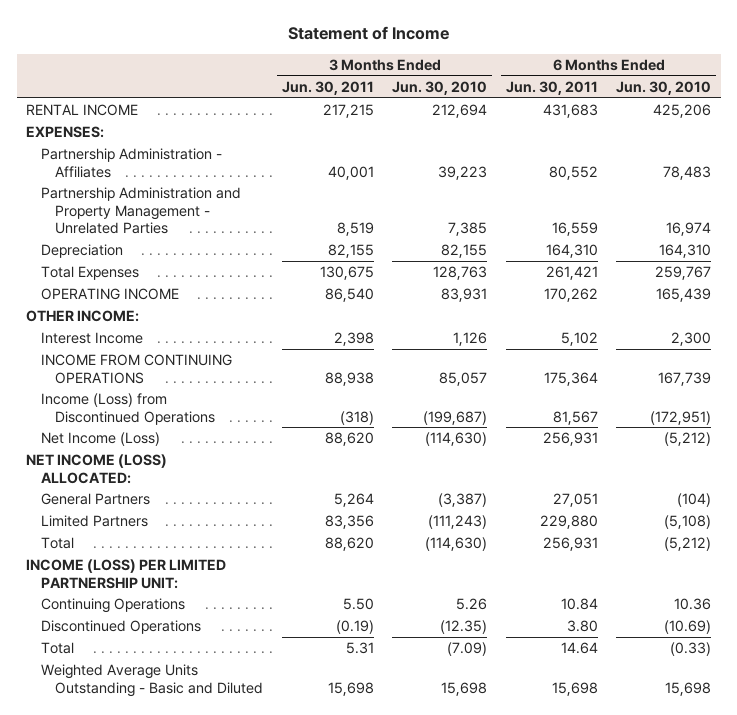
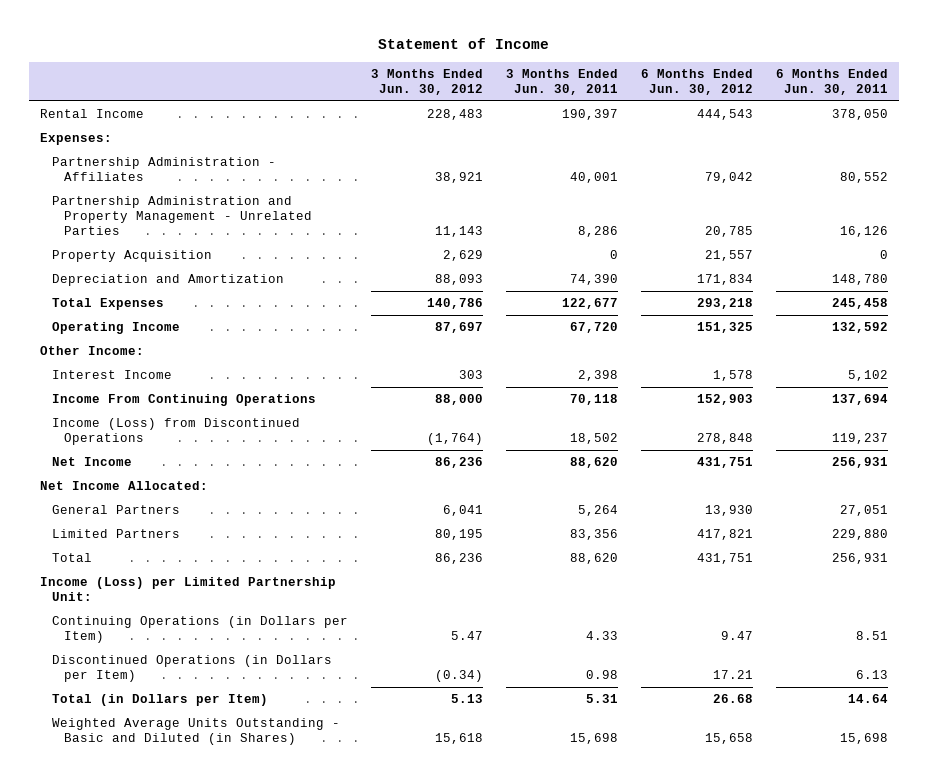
- | 3 Months Ended Jun. 30, 2011 | 3 Months Ended Jun. 30, 2010 | 6 Months Ended Jun. 30, 2011 | 6 Months Ended Jun. 30, 2010
+ | 3 Months Ended Jun. 30, 2012 | 3 Months Ended Jun. 30, 2011 | 6 Months Ended Jun. 30, 2012 | 6 Months Ended Jun. 30, 2011
- RENTAL INCOME | 217,215 | 212,694 | 431,683 | 425,206
- EXPENSES:
+ Rental Income | 228,483 | 190,397 | 444,543 | 378,050
+ Expenses:
- Partnership Administration and Property Management - Unrelated Parties | 8,519 | 7,385 | 16,559 | 16,974
- Depreciation | 82,155 | 82,155 | 164,310 | 164,310
- Total Expenses | 130,675 | 128,763 | 261,421 | 259,767
- OPERATING INCOME | 86,540 | 83,931 | 170,262 | 165,439
- OTHER INCOME:
+ Partnership Administration and Property Management - Unrelated Parties | 11,143 | 8,286 | 20,785 | 16,126
+ Property Acquisition | 2,629 | 0 | 21,557 | 0
+ Depreciation and Amortization | 88,093 | 74,390 | 171,834 | 148,780
+ Total Expenses | 140,786 | 122,677 | 293,218 | 245,458
+ Operating Income | 87,697 | 67,720 | 151,325 | 132,592
+ Other Income:
- INCOME FROM CONTINUING OPERATIONS | 88,938 | 85,057 | 175,364 | 167,739
- Income (Loss) from Discontinued Operations | (318) | (199,687) | 81,567 | (172,951)
- Net Income (Loss) | 88,620 | (114,630) | 256,931 | (5,212)
- NET INCOME (LOSS) ALLOCATED:
+ Income From Continuing Operations | 88,000 | 70,118 | 152,903 | 137,694
+ Income (Loss) from Discontinued Operations | (1,764) | 18,502 | 278,848 | 119,237
+ Net Income | 86,236 | 88,620 | 431,751 | 256,931
+ Net Income Allocated:
- INCOME (LOSS) PER LIMITED PARTNERSHIP UNIT:
- Continuing Operations | 5.50 | 5.26 | 10.84 | 10.36
- Discontinued Operations | (0.19) | (12.35) | 3.80 | (10.69)
- Total | 5.31 | (7.09) | 14.64 | (0.33)
- Weighted Average Units Outstanding - Basic and Diluted | 15,698 | 15,698 | 15,698 | 15,698
+ Income (Loss) per Limited Partnership Unit:
+ Continuing Operations (in Dollars per Item) | 5.47 | 4.33 | 9.47 | 8.51
+ Discontinued Operations (in Dollars per Item) | (0.34) | 0.98 | 17.21 | 6.13
+ Total (in Dollars per Item) | 5.13 | 5.31 | 26.68 | 14.64
+ Weighted Average Units Outstanding - Basic and Diluted (in Shares) | 15,618 | 15,698 | 15,658 | 15,698

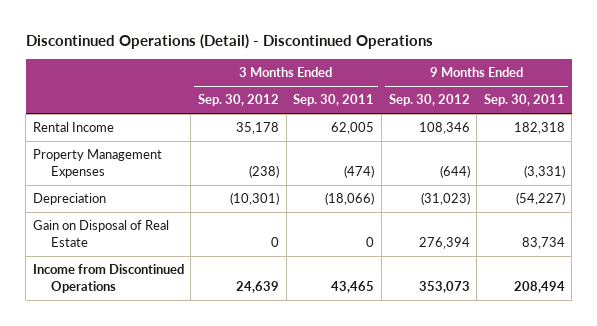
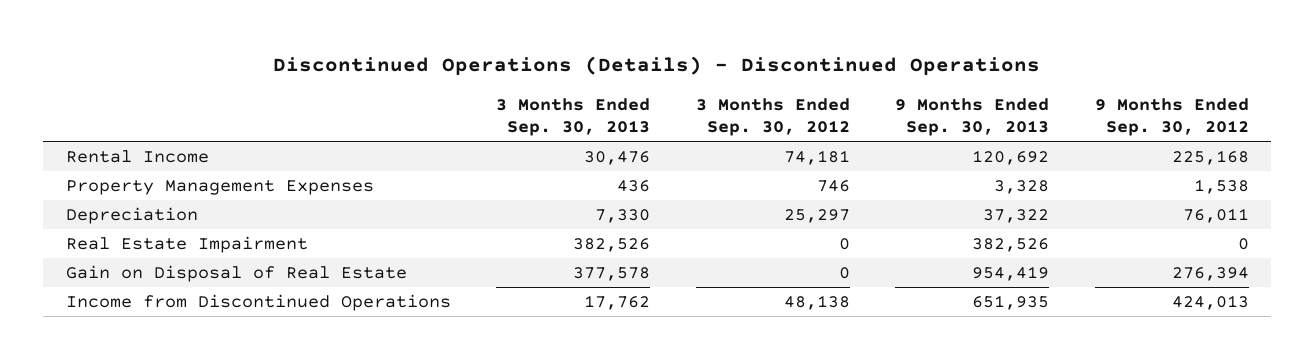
- Discontinued Operations (Detail) - Discontinued Operations
+ Discontinued Operations (Details) - Discontinued Operations
- | 3 Months Ended Sep. 30, 2012 | 3 Months Ended Sep. 30, 2011 | 9 Months Ended Sep. 30, 2012 | 9 Months Ended Sep. 30, 2011
+ | 3 Months Ended Sep. 30, 2013 | 3 Months Ended Sep. 30, 2012 | 9 Months Ended Sep. 30, 2013 | 9 Months Ended Sep. 30, 2012
- Rental Income | 35,178 | 62,005 | 108,346 | 182,318
- Property Management Expenses | (238) | (474) | (644) | (3,331)
- Depreciation | (10,301) | (18,066) | (31,023) | (54,227)
+ Rental Income | 30,476 | 74,181 | 120,692 | 225,168
+ Property Management Expenses | 436 | 746 | 3,328 | 1,538
+ Depreciation | 7,330 | 25,297 | 37,322 | 76,011
+ Real Estate Impairment | 382,526 | 0 | 382,526 | 0
- Income from Discontinued Operations | 24,639 | 43,465 | 353,073 | 208,494
+ Income from Discontinued Operations | 17,762 | 48,138 | 651,935 | 424,013

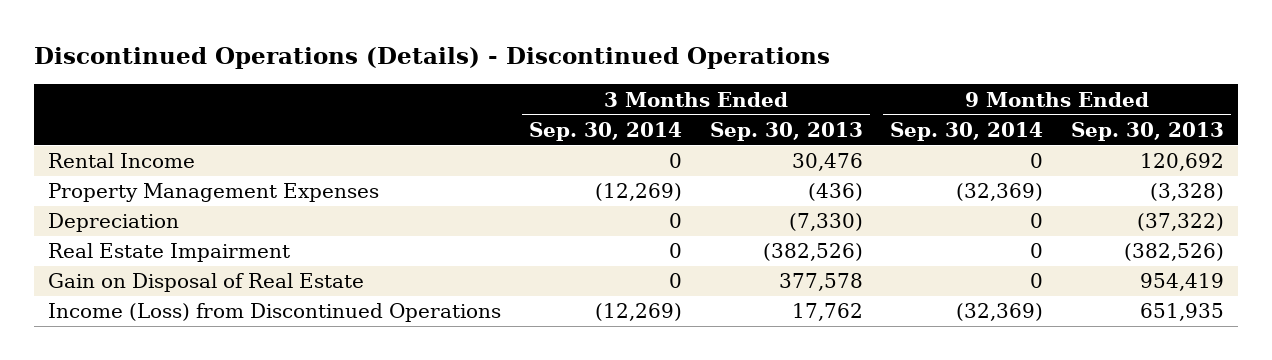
- | 3 Months Ended Sep. 30, 2013 | 3 Months Ended Sep. 30, 2012 | 9 Months Ended Sep. 30, 2013 | 9 Months Ended Sep. 30, 2012
+ | 3 Months Ended Sep. 30, 2014 | 3 Months Ended Sep. 30, 2013 | 9 Months Ended Sep. 30, 2014 | 9 Months Ended Sep. 30, 2013
- Property Management Expenses | 436 | 746 | 3,328 | 1,538
- Depreciation | 7,330 | 25,297 | 37,322 | 76,011
- Real Estate Impairment | 382,526 | 0 | 382,526 | 0
+ Property Management Expenses | (12,269) | (436) | (32,369) | (3,328)
+ Depreciation | 0 | (7,330) | 0 | (37,322)
+ Real Estate Impairment | 0 | (382,526) | 0 | (382,526)
- Income from Discontinued Operations | 17,762 | 48,138 | 651,935 | 424,013
+ Income (Loss) from Discontinued Operations | (12,269) | 17,762 | (32,369) | 651,935

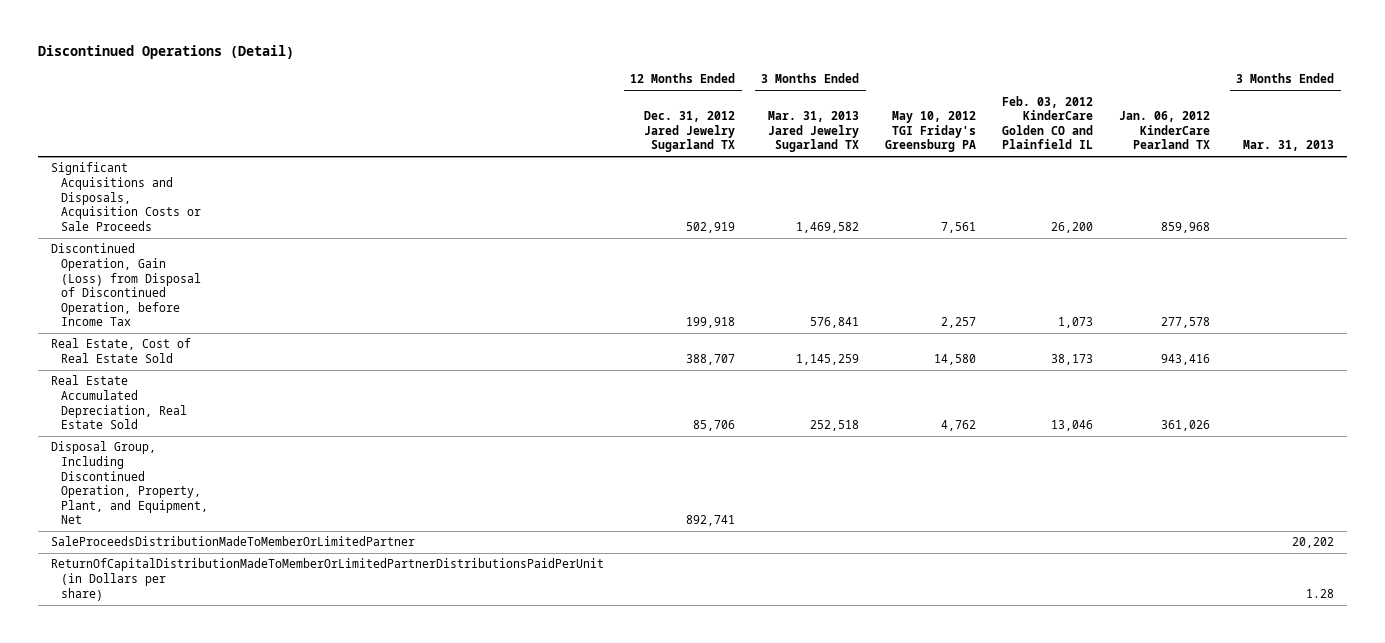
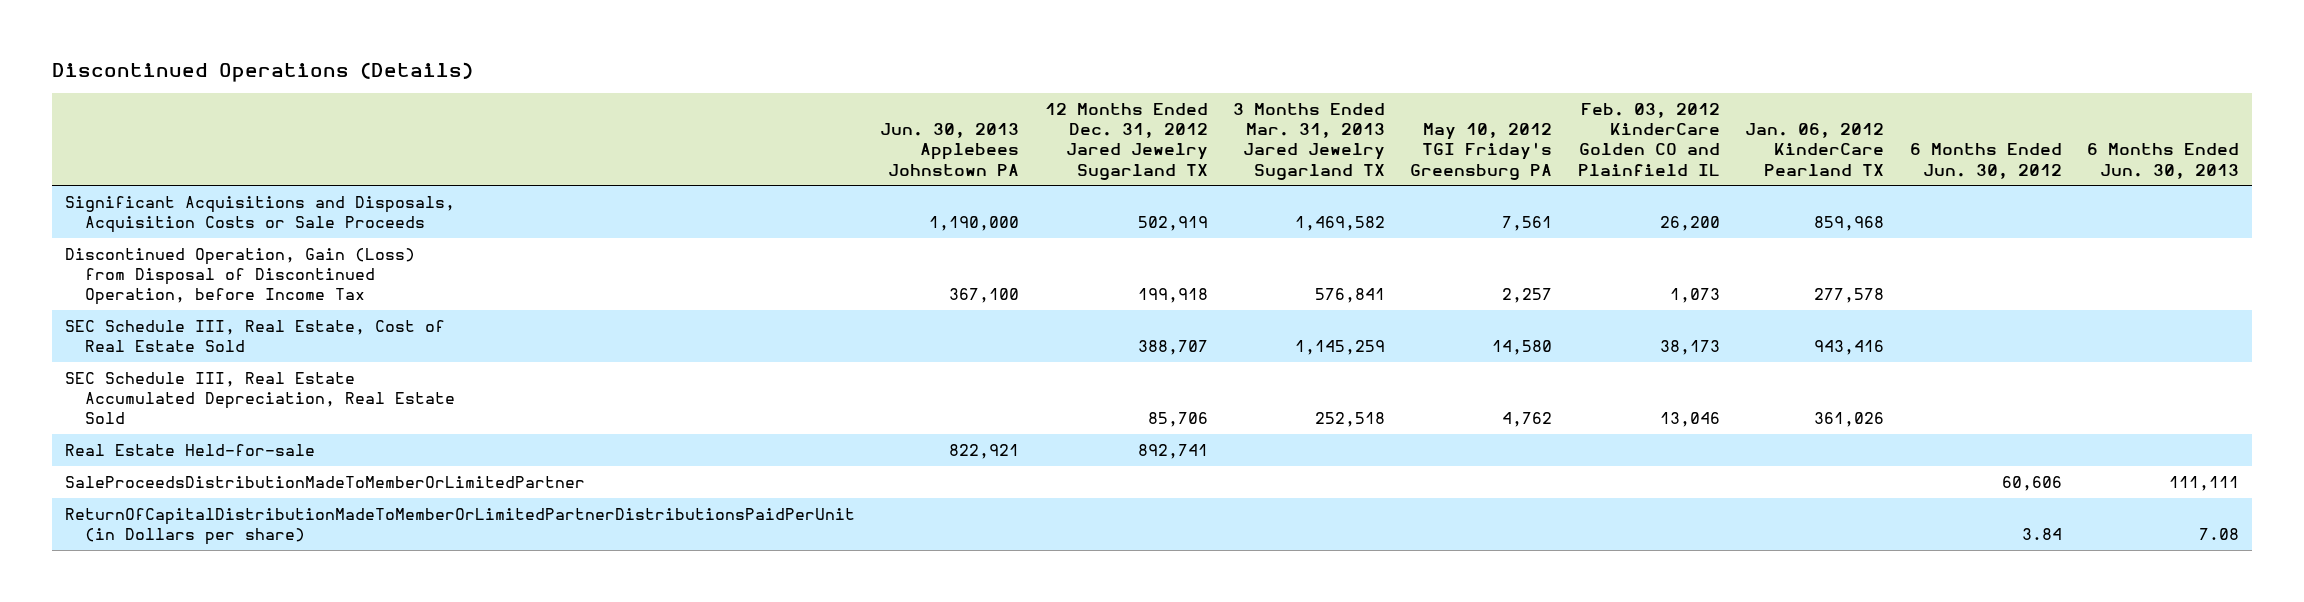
- Discontinued Operations (Detail)
+ Discontinued Operations (Details)
- | 12 Months Ended Dec. 31, 2012 Jared Jewelry Sugarland TX | 3 Months Ended Mar. 31, 2013 Jared Jewelry Sugarland TX | May 10, 2012 TGI Friday's Greensburg PA | Feb. 03, 2012 KinderCare Golden CO and Plainfield IL | Jan. 06, 2012 KinderCare Pearland TX | 3 Months Ended Mar. 31, 2013
+ | Jun. 30, 2013 Applebees Johnstown PA | 12 Months Ended Dec. 31, 2012 Jared Jewelry Sugarland TX | 3 Months Ended Mar. 31, 2013 Jared Jewelry Sugarland TX | May 10, 2012 TGI Friday's Greensburg PA | Feb. 03, 2012 KinderCare Golden CO and Plainfield IL | Jan. 06, 2012 KinderCare Pearland TX | 6 Months Ended Jun. 30, 2012 | 6 Months Ended Jun. 30, 2013
- Real Estate, Cost of Real Estate Sold | 388,707 | 1,145,259 | 14,580 | 38,173 | 943,416 |
- Real Estate Accumulated Depreciation, Real Estate Sold | 85,706 | 252,518 | 4,762 | 13,046 | 361,026 |
- Disposal Group, Including Discontinued Operation, Property, Plant, and Equipment, Net | 892,741 | | | | |
+ SEC Schedule III, Real Estate, Cost of Real Estate Sold | | 388,707 | 1,145,259 | 14,580 | 38,173 | 943,416 | |
+ SEC Schedule III, Real Estate Accumulated Depreciation, Real Estate Sold | | 85,706 | 252,518 | 4,762 | 13,046 | 361,026 | |
+ Real Estate Held-for-sale | 822,921 | 892,741 | | | | | |

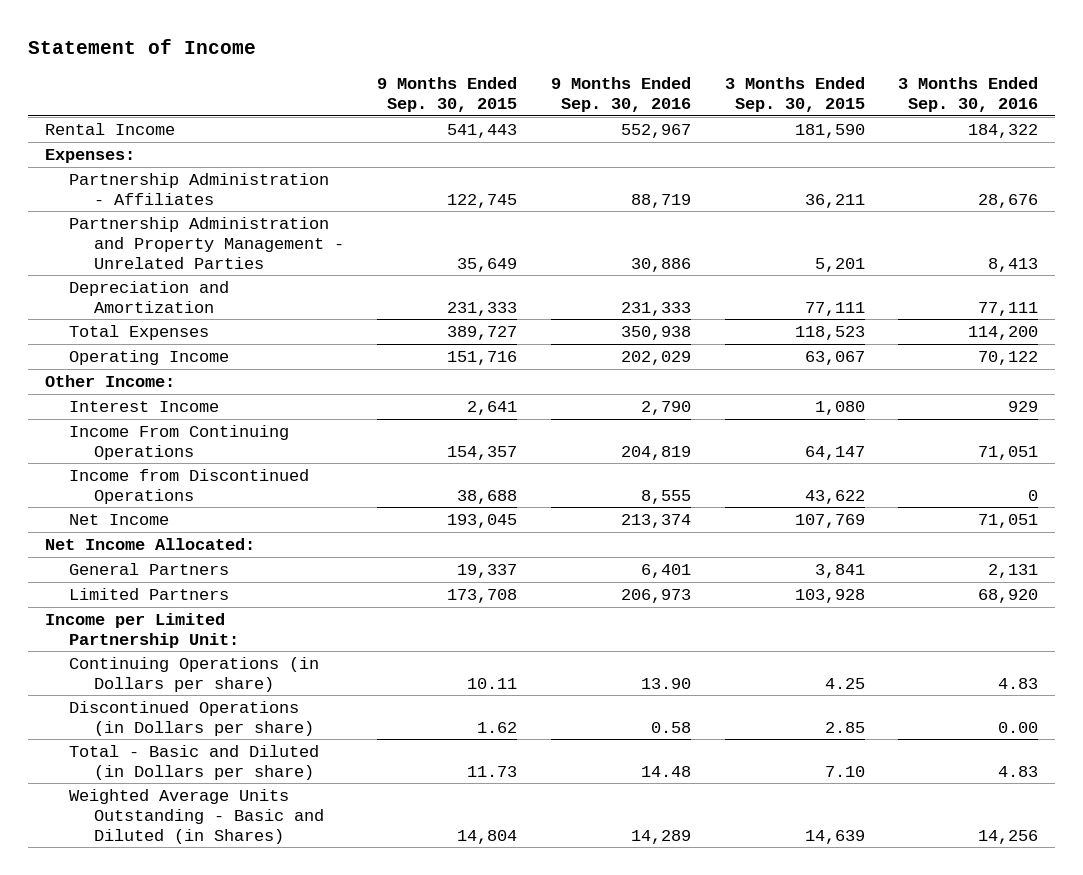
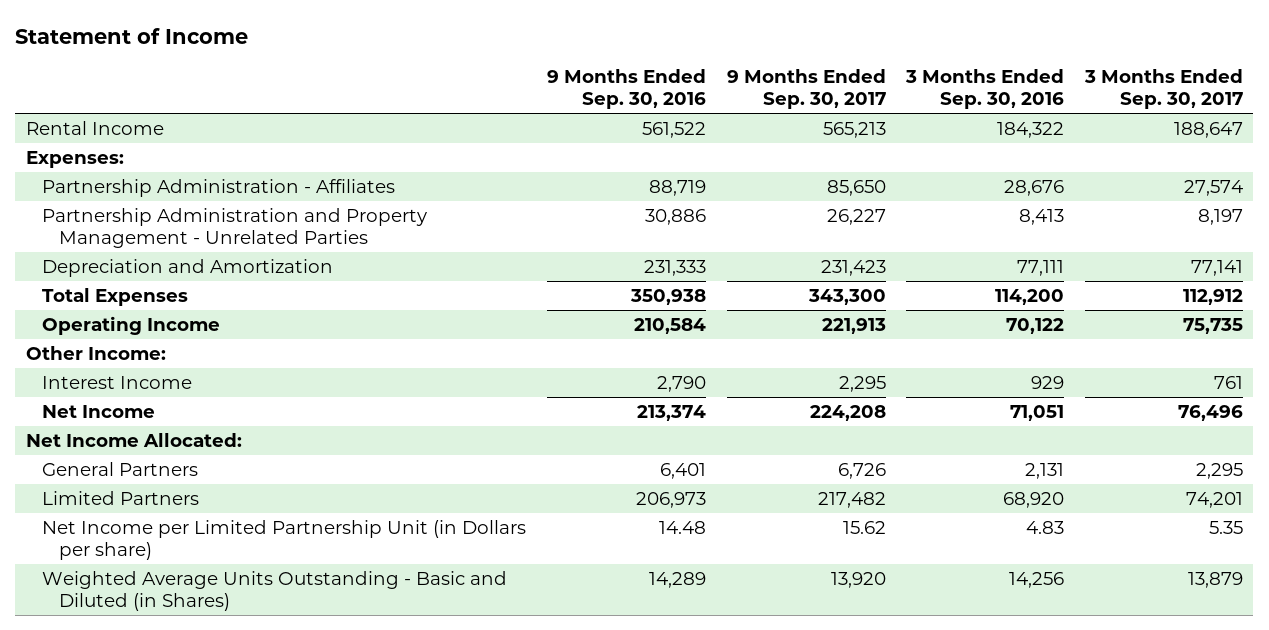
- | 9 Months Ended Sep. 30, 2015 | 9 Months Ended Sep. 30, 2016 | 3 Months Ended Sep. 30, 2015 | 3 Months Ended Sep. 30, 2016
+ | 9 Months Ended Sep. 30, 2016 | 9 Months Ended Sep. 30, 2017 | 3 Months Ended Sep. 30, 2016 | 3 Months Ended Sep. 30, 2017
- Rental Income | 541,443 | 552,967 | 181,590 | 184,322
+ Rental Income | 561,522 | 565,213 | 184,322 | 188,647
- Operating Income | 151,716 | 202,029 | 63,067 | 70,122
+ Operating Income | 210,584 | 221,913 | 70,122 | 75,735
- Income From Continuing Operations | 154,357 | 204,819 | 64,147 | 71,051
- Income from Discontinued Operations | 38,688 | 8,555 | 43,622 | 0
- Income per Limited Partnership Unit:
- Continuing Operations (in Dollars per share) | 10.11 | 13.90 | 4.25 | 4.83
- Discontinued Operations (in Dollars per share) | 1.62 | 0.58 | 2.85 | 0.00
- Total - Basic and Diluted (in Dollars per share) | 11.73 | 14.48 | 7.10 | 4.83
+ Net Income per Limited Partnership Unit (in Dollars per share) | 14.48 | 15.62 | 4.83 | 5.35

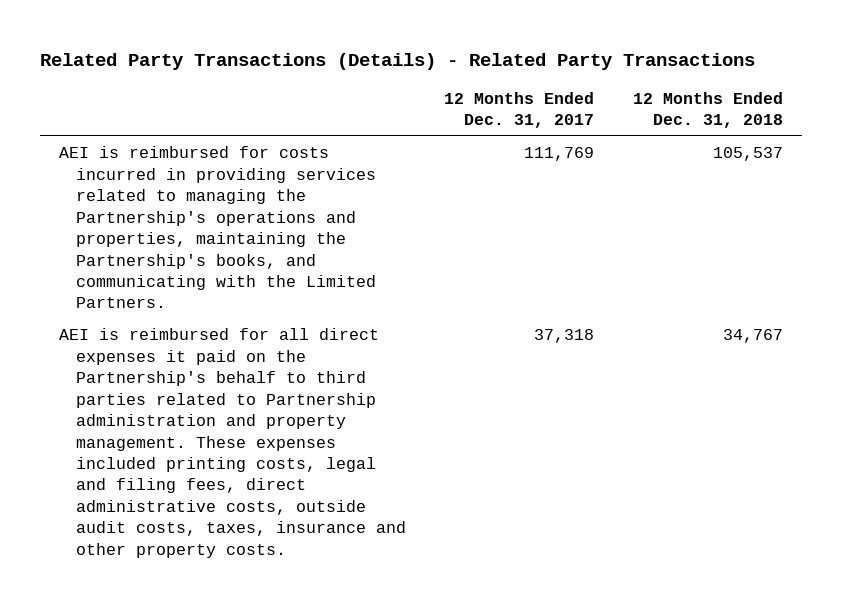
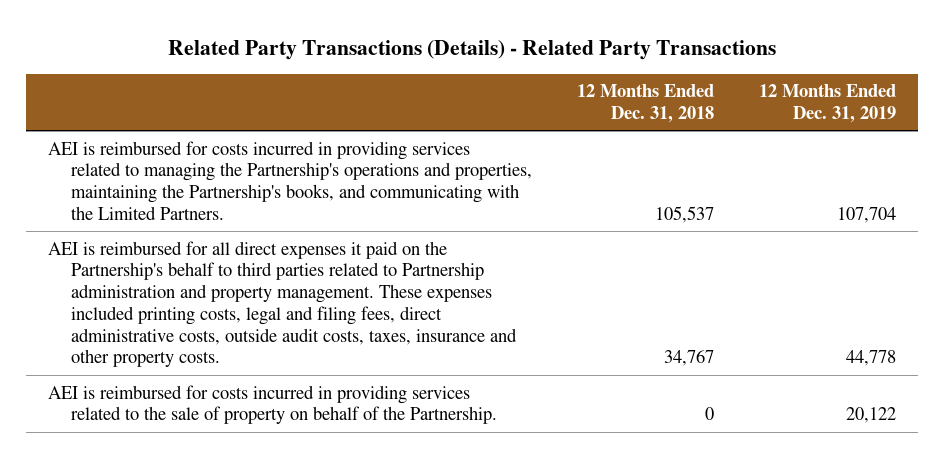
- | 12 Months Ended Dec. 31, 2017 | 12 Months Ended Dec. 31, 2018
+ | 12 Months Ended Dec. 31, 2018 | 12 Months Ended Dec. 31, 2019
+ AEI is reimbursed for costs incurred in providing services related to the sale of property on behalf of the Partnership. | 0 | 20,122

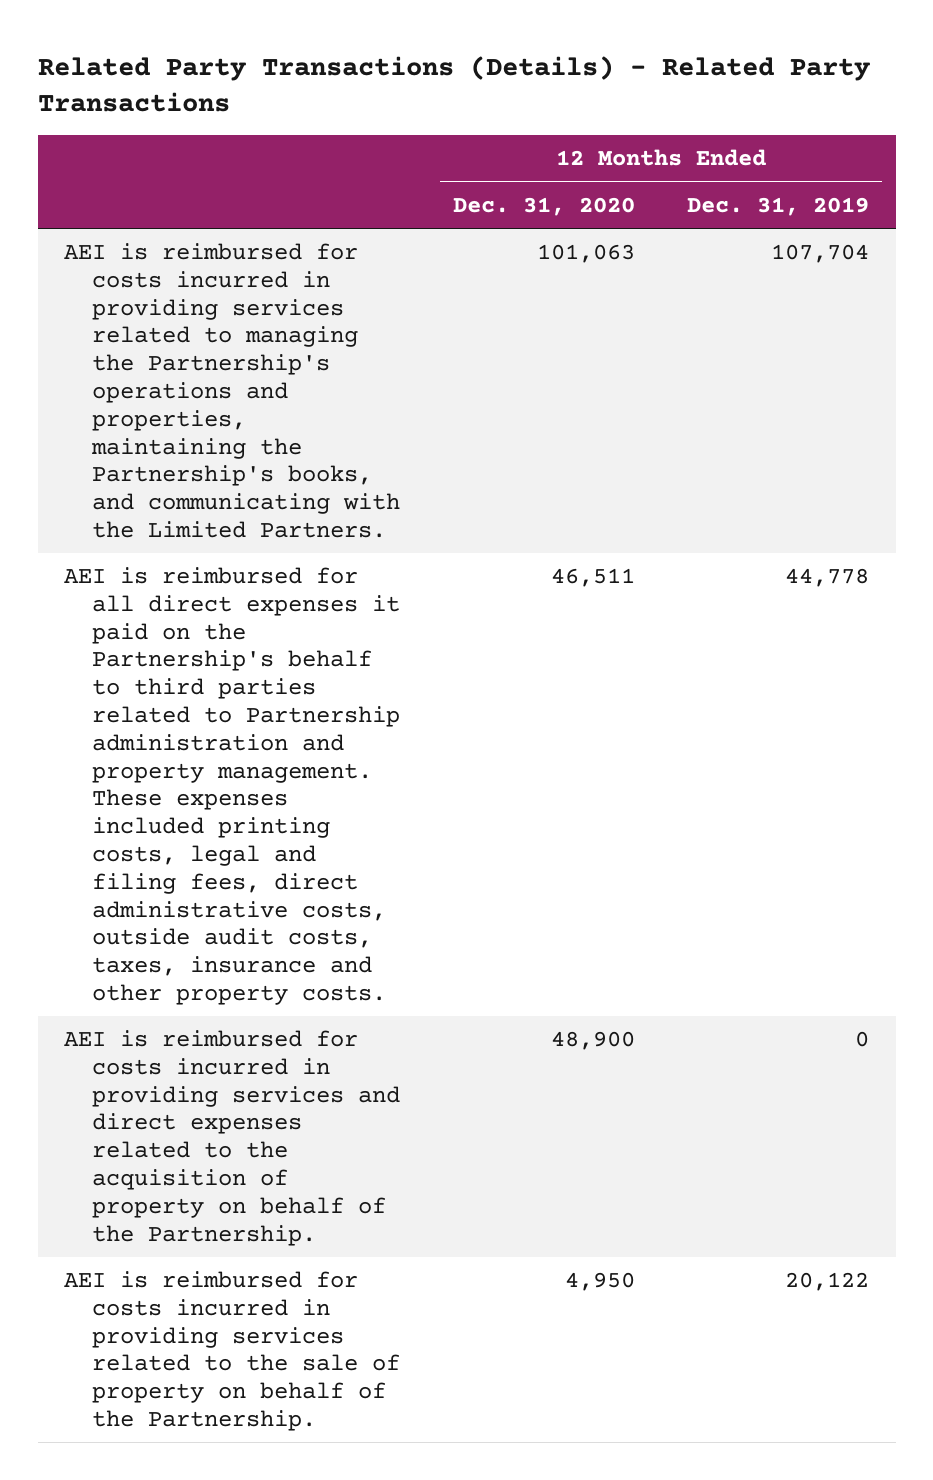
- | 12 Months Ended Dec. 31, 2018 | 12 Months Ended Dec. 31, 2019
+ | 12 Months Ended Dec. 31, 2020 | 12 Months Ended Dec. 31, 2019
+ AEI is reimbursed for costs incurred in providing services and direct expenses related to the acquisition of property on behalf of the Partnership. | 48,900 | 0

